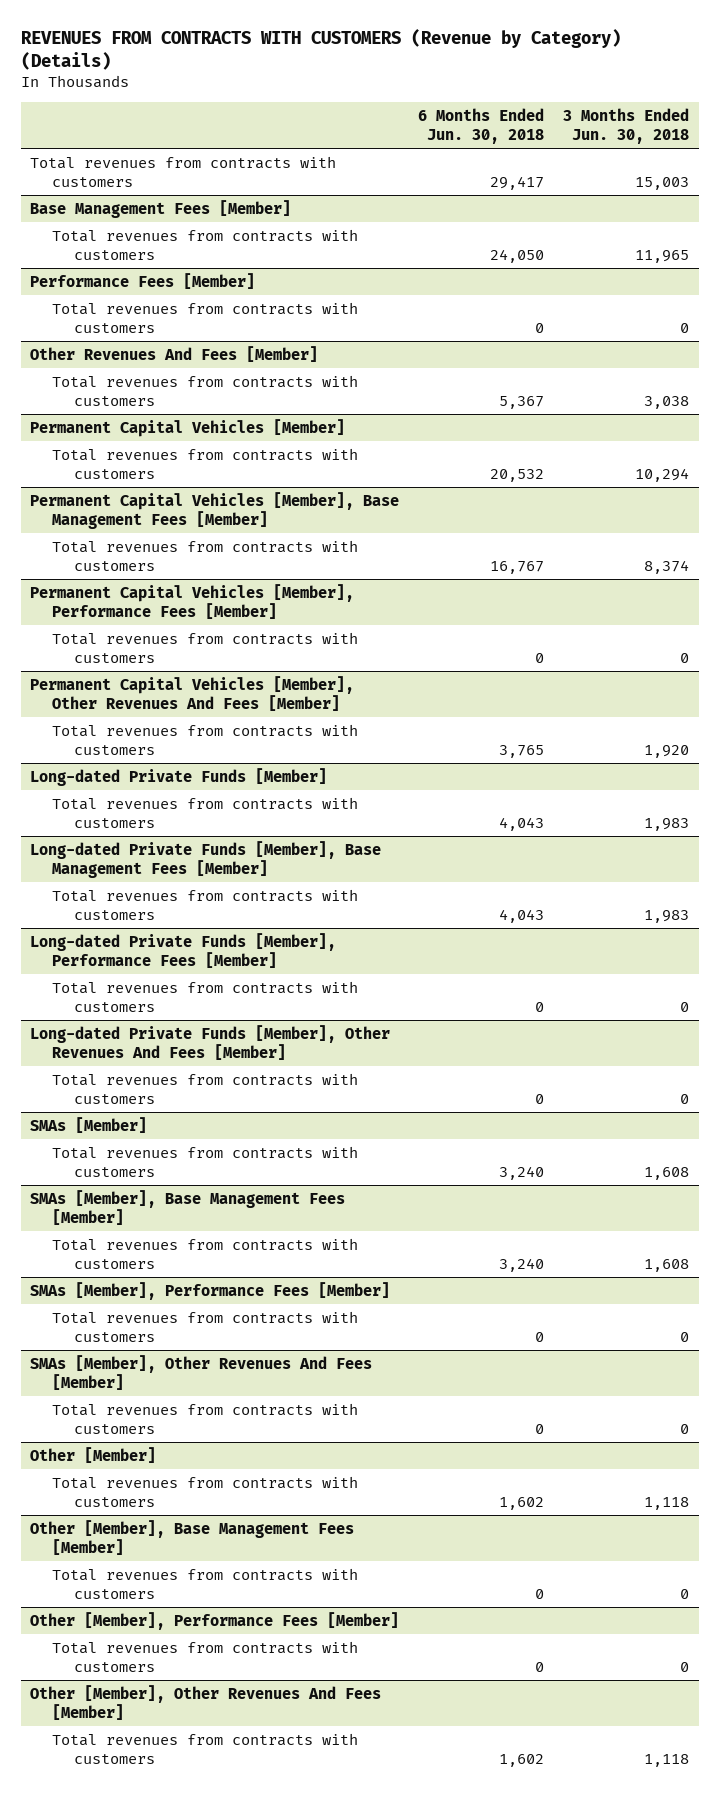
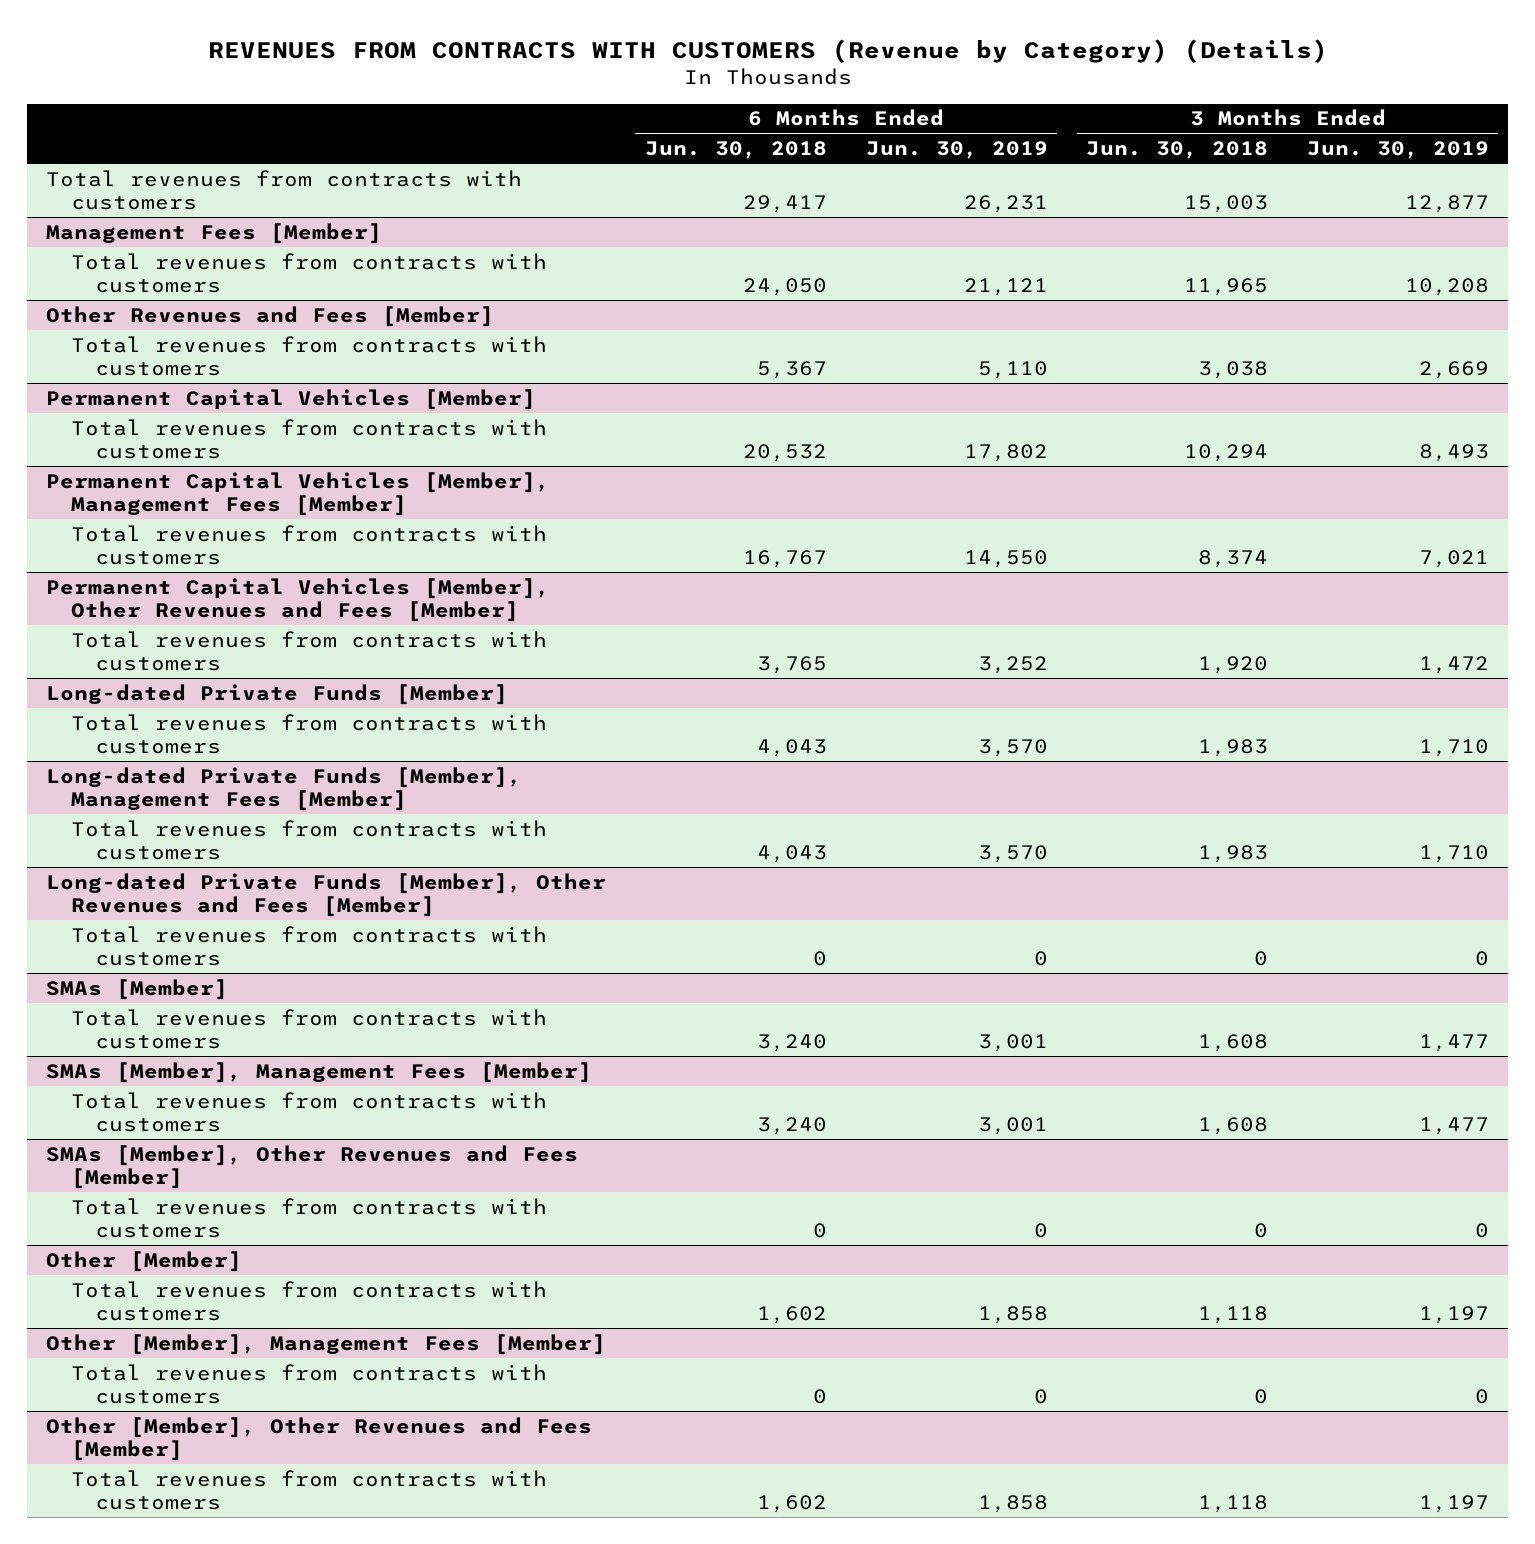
- | 6 Months Ended Jun. 30, 2018 | 3 Months Ended Jun. 30, 2018
+ | 6 Months Ended Jun. 30, 2018 | 6 Months Ended Jun. 30, 2019 | 3 Months Ended Jun. 30, 2018 | 3 Months Ended Jun. 30, 2019
- Base Management Fees [Member]
+ Management Fees [Member]
- Performance Fees [Member]
- Total revenues from contracts with customers | 0 | 0
- Other Revenues And Fees [Member]
+ Other Revenues and Fees [Member]
- Permanent Capital Vehicles [Member], Base Management Fees [Member]
+ Permanent Capital Vehicles [Member], Management Fees [Member]
- Permanent Capital Vehicles [Member], Performance Fees [Member]
- Total revenues from contracts with customers | 0 | 0
- Permanent Capital Vehicles [Member], Other Revenues And Fees [Member]
+ Permanent Capital Vehicles [Member], Other Revenues and Fees [Member]
- Long-dated Private Funds [Member], Base Management Fees [Member]
+ Long-dated Private Funds [Member], Management Fees [Member]
- Long-dated Private Funds [Member], Performance Fees [Member]
- Total revenues from contracts with customers | 0 | 0
- Long-dated Private Funds [Member], Other Revenues And Fees [Member]
+ Long-dated Private Funds [Member], Other Revenues and Fees [Member]
- SMAs [Member], Base Management Fees [Member]
+ SMAs [Member], Management Fees [Member]
- SMAs [Member], Performance Fees [Member]
- Total revenues from contracts with customers | 0 | 0
- SMAs [Member], Other Revenues And Fees [Member]
+ SMAs [Member], Other Revenues and Fees [Member]
- Other [Member], Base Management Fees [Member]
- Total revenues from contracts with customers | 0 | 0
- Other [Member], Performance Fees [Member]
+ Other [Member], Management Fees [Member]
- Other [Member], Other Revenues And Fees [Member]
+ Other [Member], Other Revenues and Fees [Member]

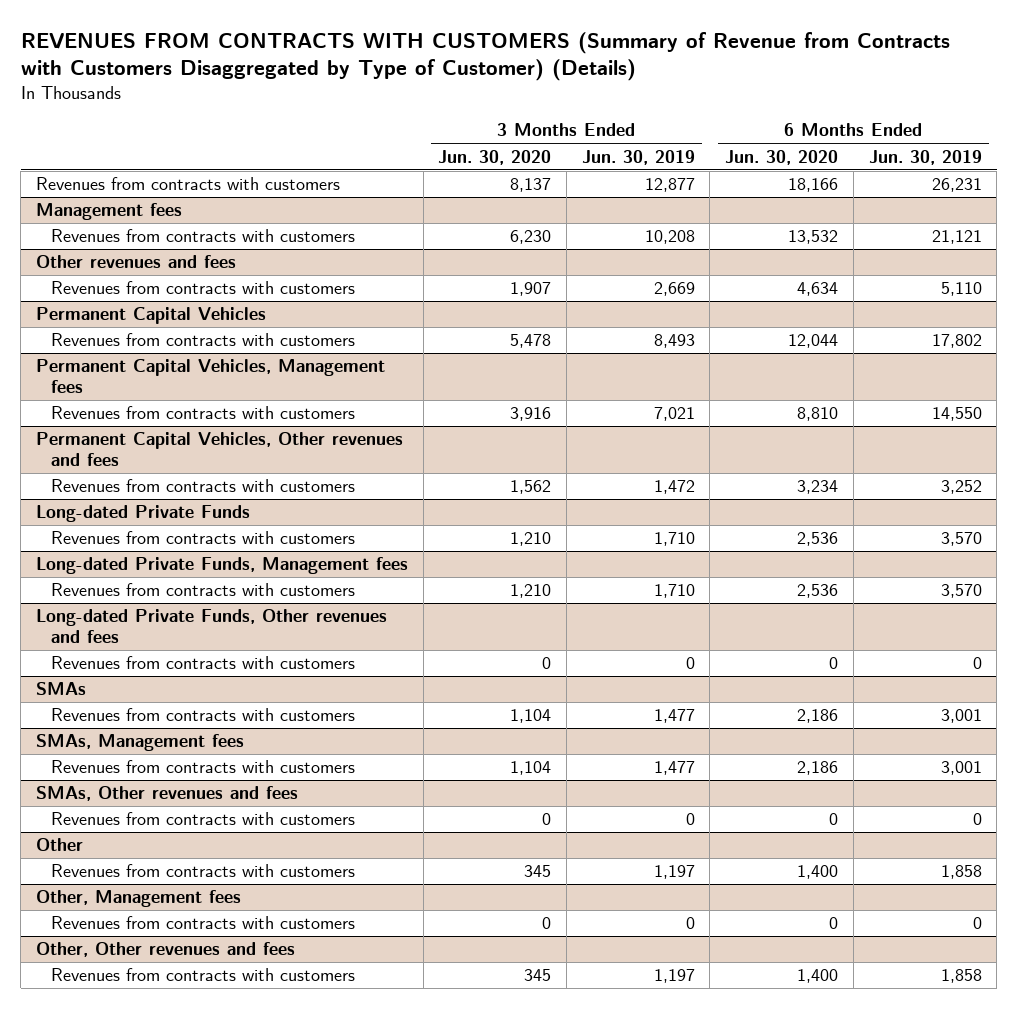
- REVENUES FROM CONTRACTS WITH CUSTOMERS (Revenue by Category) (Details)
+ REVENUES FROM CONTRACTS WITH CUSTOMERS (Summary of Revenue from Contracts with Customers Disaggregated by Type of Customer) (Details)
- | 6 Months Ended Jun. 30, 2018 | 6 Months Ended Jun. 30, 2019 | 3 Months Ended Jun. 30, 2018 | 3 Months Ended Jun. 30, 2019
+ | 3 Months Ended Jun. 30, 2020 | 3 Months Ended Jun. 30, 2019 | 6 Months Ended Jun. 30, 2020 | 6 Months Ended Jun. 30, 2019
- Total revenues from contracts with customers | 29,417 | 26,231 | 15,003 | 12,877
- Management Fees [Member]
- Total revenues from contracts with customers | 24,050 | 21,121 | 11,965 | 10,208
- Other Revenues and Fees [Member]
- Total revenues from contracts with customers | 5,367 | 5,110 | 3,038 | 2,669
- Permanent Capital Vehicles [Member]
- Total revenues from contracts with customers | 20,532 | 17,802 | 10,294 | 8,493
- Permanent Capital Vehicles [Member], Management Fees [Member]
- Total revenues from contracts with customers | 16,767 | 14,550 | 8,374 | 7,021
- Permanent Capital Vehicles [Member], Other Revenues and Fees [Member]
- Total revenues from contracts with customers | 3,765 | 3,252 | 1,920 | 1,472
- Long-dated Private Funds [Member]
- Total revenues from contracts with customers | 4,043 | 3,570 | 1,983 | 1,710
- Long-dated Private Funds [Member], Management Fees [Member]
- Total revenues from contracts with customers | 4,043 | 3,570 | 1,983 | 1,710
- Long-dated Private Funds [Member], Other Revenues and Fees [Member]
- Total revenues from contracts with customers | 0 | 0 | 0 | 0
- SMAs [Member]
- Total revenues from contracts with customers | 3,240 | 3,001 | 1,608 | 1,477
- SMAs [Member], Management Fees [Member]
- Total revenues from contracts with customers | 3,240 | 3,001 | 1,608 | 1,477
- SMAs [Member], Other Revenues and Fees [Member]
- Total revenues from contracts with customers | 0 | 0 | 0 | 0
- Other [Member]
- Total revenues from contracts with customers | 1,602 | 1,858 | 1,118 | 1,197
- Other [Member], Management Fees [Member]
- Total revenues from contracts with customers | 0 | 0 | 0 | 0
- Other [Member], Other Revenues and Fees [Member]
- Total revenues from contracts with customers | 1,602 | 1,858 | 1,118 | 1,197
+ Revenues from contracts with customers | 8,137 | 12,877 | 18,166 | 26,231
+ Management fees
+ Revenues from contracts with customers | 6,230 | 10,208 | 13,532 | 21,121
+ Other revenues and fees
+ Revenues from contracts with customers | 1,907 | 2,669 | 4,634 | 5,110
+ Permanent Capital Vehicles
+ Revenues from contracts with customers | 5,478 | 8,493 | 12,044 | 17,802
+ Permanent Capital Vehicles, Management fees
+ Revenues from contracts with customers | 3,916 | 7,021 | 8,810 | 14,550
+ Permanent Capital Vehicles, Other revenues and fees
+ Revenues from contracts with customers | 1,562 | 1,472 | 3,234 | 3,252
+ Long-dated Private Funds
+ Revenues from contracts with customers | 1,210 | 1,710 | 2,536 | 3,570
+ Long-dated Private Funds, Management fees
+ Revenues from contracts with customers | 1,210 | 1,710 | 2,536 | 3,570
+ Long-dated Private Funds, Other revenues and fees
+ Revenues from contracts with customers | 0 | 0 | 0 | 0
+ SMAs
+ Revenues from contracts with customers | 1,104 | 1,477 | 2,186 | 3,001
+ SMAs, Management fees
+ Revenues from contracts with customers | 1,104 | 1,477 | 2,186 | 3,001
+ SMAs, Other revenues and fees
+ Revenues from contracts with customers | 0 | 0 | 0 | 0
+ Other
+ Revenues from contracts with customers | 345 | 1,197 | 1,400 | 1,858
+ Other, Management fees
+ Revenues from contracts with customers | 0 | 0 | 0 | 0
+ Other, Other revenues and fees
+ Revenues from contracts with customers | 345 | 1,197 | 1,400 | 1,858

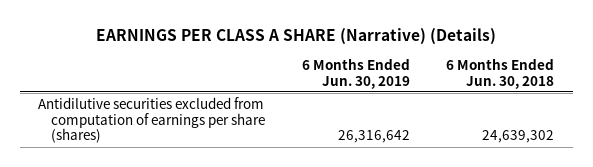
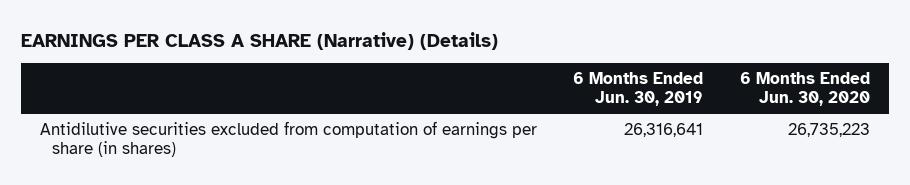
- | 6 Months Ended Jun. 30, 2019 | 6 Months Ended Jun. 30, 2018
+ | 6 Months Ended Jun. 30, 2019 | 6 Months Ended Jun. 30, 2020
- Antidilutive securities excluded from computation of earnings per share (shares) | 26,316,642 | 24,639,302
+ Antidilutive securities excluded from computation of earnings per share (in shares) | 26,316,641 | 26,735,223

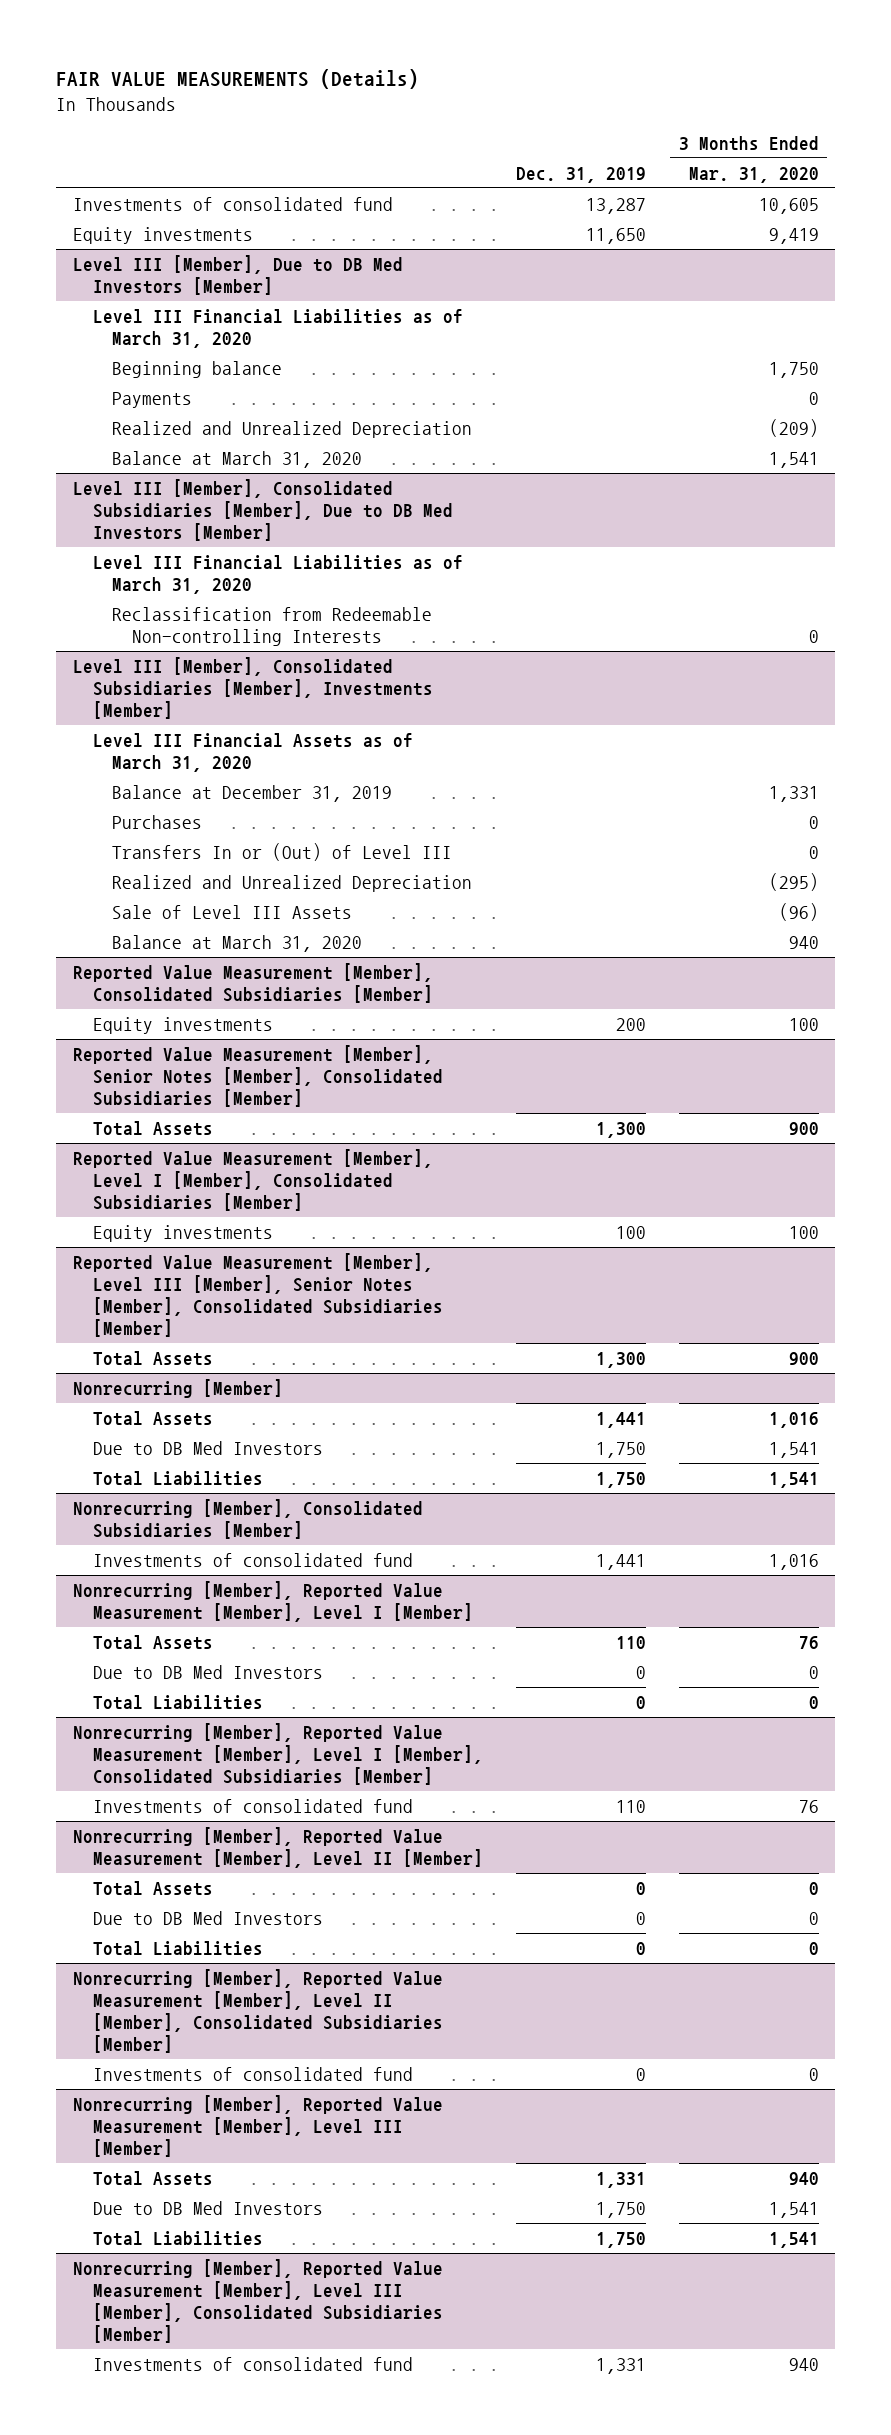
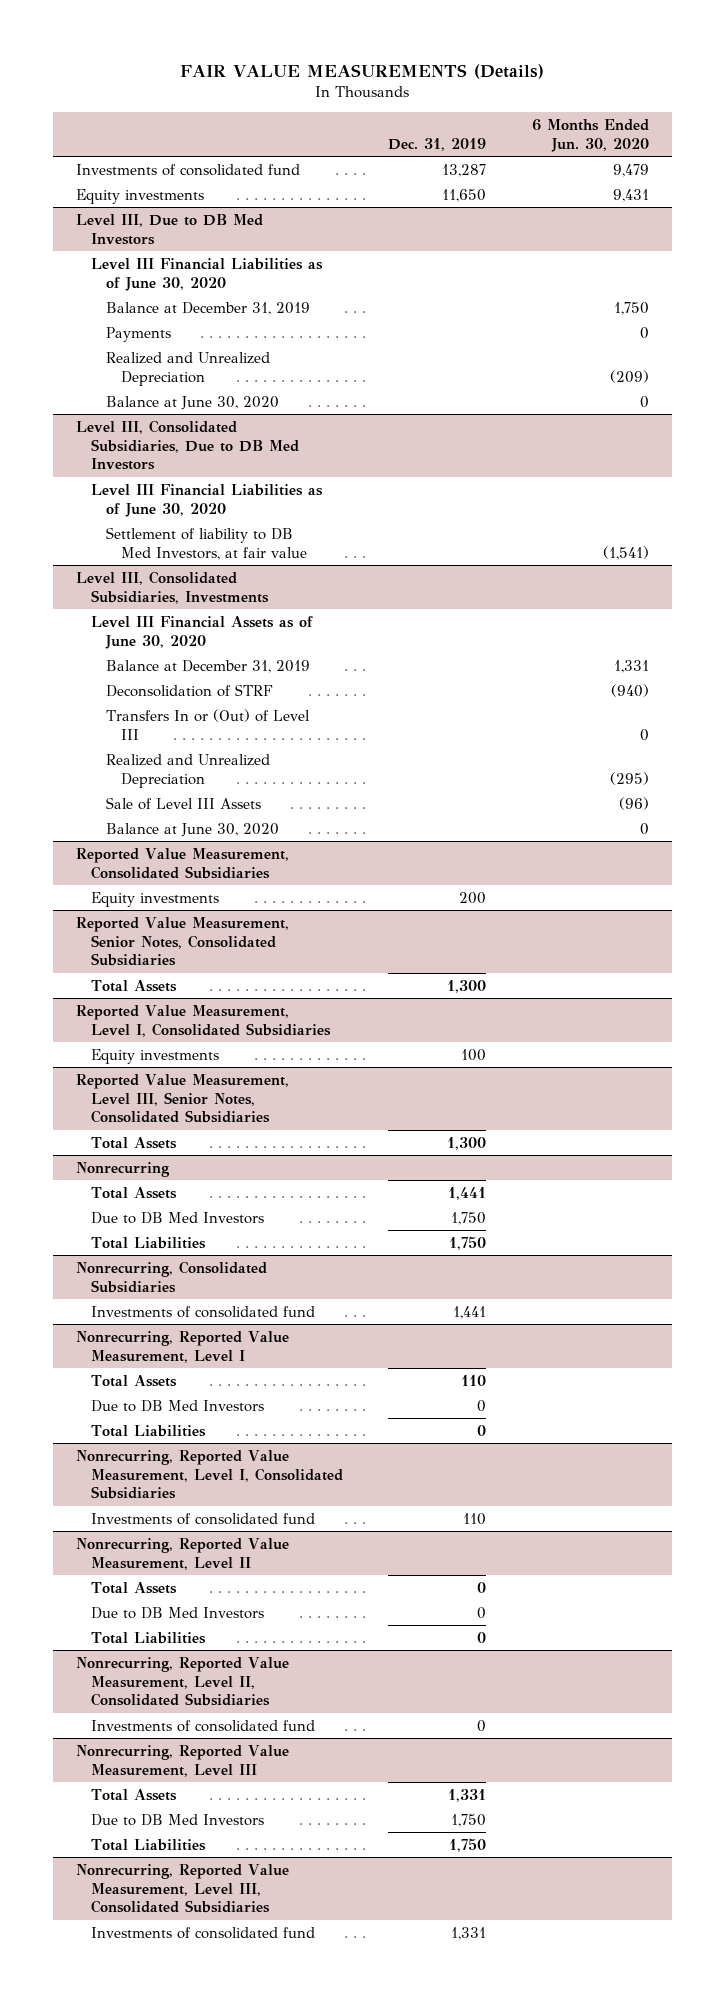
- | Dec. 31, 2019 | 3 Months Ended Mar. 31, 2020
+ | Dec. 31, 2019 | 6 Months Ended Jun. 30, 2020
- Level III [Member], Due to DB Med Investors [Member]
- Level III Financial Liabilities as of March 31, 2020
- Beginning balance | | 1,750
+ Level III, Due to DB Med Investors
+ Level III Financial Liabilities as of June 30, 2020
+ Balance at December 31, 2019 | | 1,750
- Balance at March 31, 2020 | | 1,541
- Level III [Member], Consolidated Subsidiaries [Member], Due to DB Med Investors [Member]
- Level III Financial Liabilities as of March 31, 2020
- Reclassification from Redeemable Non-controlling Interests | | 0
- Level III [Member], Consolidated Subsidiaries [Member], Investments [Member]
- Level III Financial Assets as of March 31, 2020
+ Balance at June 30, 2020 | | 0
+ Level III, Consolidated Subsidiaries, Due to DB Med Investors
+ Level III Financial Liabilities as of June 30, 2020
+ Settlement of liability to DB Med Investors, at fair value | | (1,541)
+ Level III, Consolidated Subsidiaries, Investments
+ Level III Financial Assets as of June 30, 2020
- Purchases | | 0
+ Deconsolidation of STRF | | (940)
- Balance at March 31, 2020 | | 940
- Reported Value Measurement [Member], Consolidated Subsidiaries [Member]
+ Balance at June 30, 2020 | | 0
+ Reported Value Measurement, Consolidated Subsidiaries
- Reported Value Measurement [Member], Senior Notes [Member], Consolidated Subsidiaries [Member]
+ Reported Value Measurement, Senior Notes, Consolidated Subsidiaries
- Reported Value Measurement [Member], Level I [Member], Consolidated Subsidiaries [Member]
+ Reported Value Measurement, Level I, Consolidated Subsidiaries
- Reported Value Measurement [Member], Level III [Member], Senior Notes [Member], Consolidated Subsidiaries [Member]
+ Reported Value Measurement, Level III, Senior Notes, Consolidated Subsidiaries
- Nonrecurring [Member]
+ Nonrecurring
- Nonrecurring [Member], Consolidated Subsidiaries [Member]
+ Nonrecurring, Consolidated Subsidiaries
- Nonrecurring [Member], Reported Value Measurement [Member], Level I [Member]
+ Nonrecurring, Reported Value Measurement, Level I
- Nonrecurring [Member], Reported Value Measurement [Member], Level I [Member], Consolidated Subsidiaries [Member]
+ Nonrecurring, Reported Value Measurement, Level I, Consolidated Subsidiaries
- Nonrecurring [Member], Reported Value Measurement [Member], Level II [Member]
+ Nonrecurring, Reported Value Measurement, Level II
- Nonrecurring [Member], Reported Value Measurement [Member], Level II [Member], Consolidated Subsidiaries [Member]
+ Nonrecurring, Reported Value Measurement, Level II, Consolidated Subsidiaries
- Nonrecurring [Member], Reported Value Measurement [Member], Level III [Member]
+ Nonrecurring, Reported Value Measurement, Level III
- Nonrecurring [Member], Reported Value Measurement [Member], Level III [Member], Consolidated Subsidiaries [Member]
+ Nonrecurring, Reported Value Measurement, Level III, Consolidated Subsidiaries

